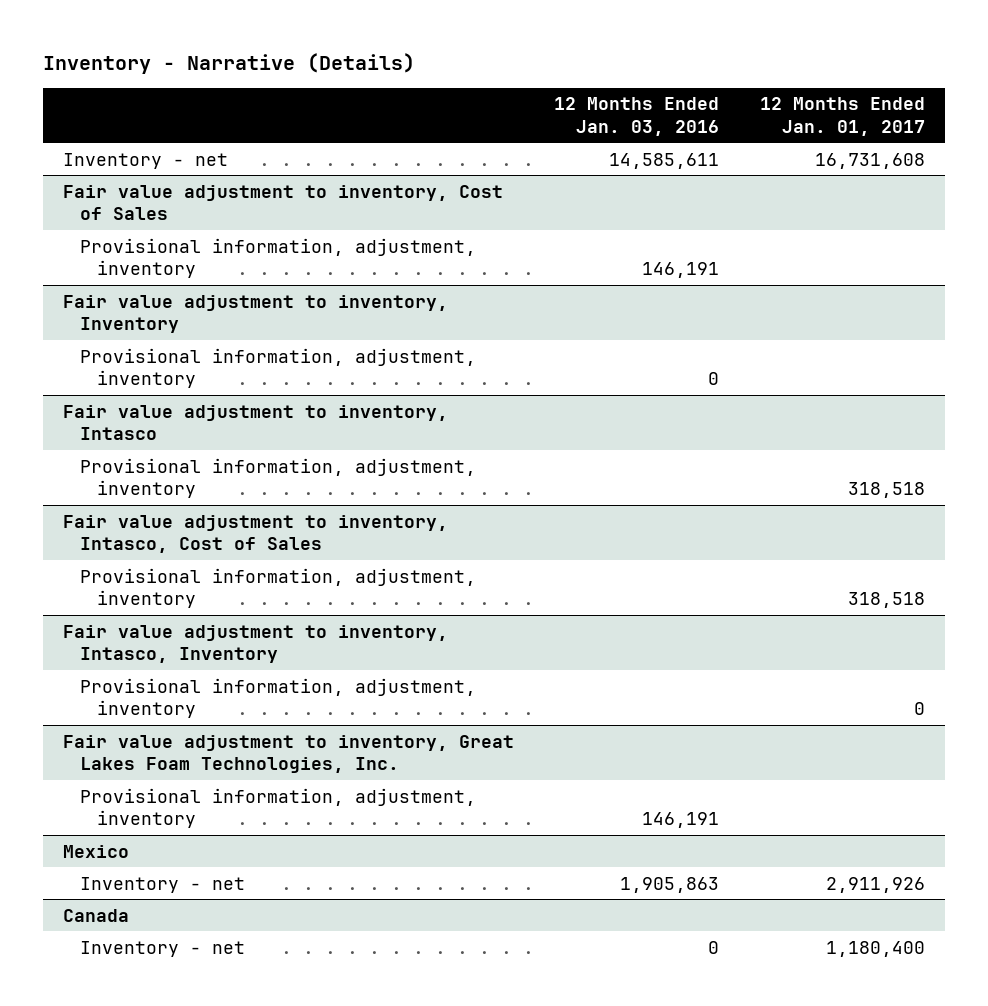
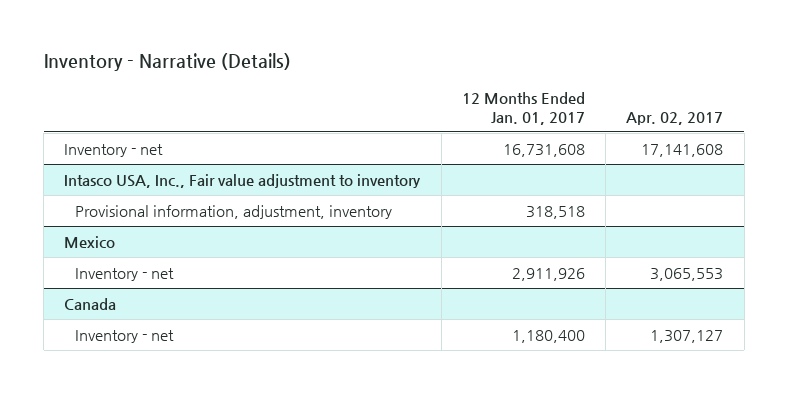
- | 12 Months Ended Jan. 03, 2016 | 12 Months Ended Jan. 01, 2017
+ | 12 Months Ended Jan. 01, 2017 | Apr. 02, 2017
- Fair value adjustment to inventory, Cost of Sales
- Provisional information, adjustment, inventory | 146,191 |
- Fair value adjustment to inventory, Inventory
- Provisional information, adjustment, inventory | 0 |
- Fair value adjustment to inventory, Intasco
- Provisional information, adjustment, inventory | | 318,518
- Fair value adjustment to inventory, Intasco, Cost of Sales
+ Intasco USA, Inc., Fair value adjustment to inventory
- Fair value adjustment to inventory, Intasco, Inventory
- Provisional information, adjustment, inventory | | 0
- Fair value adjustment to inventory, Great Lakes Foam Technologies, Inc.
- Provisional information, adjustment, inventory | 146,191 |

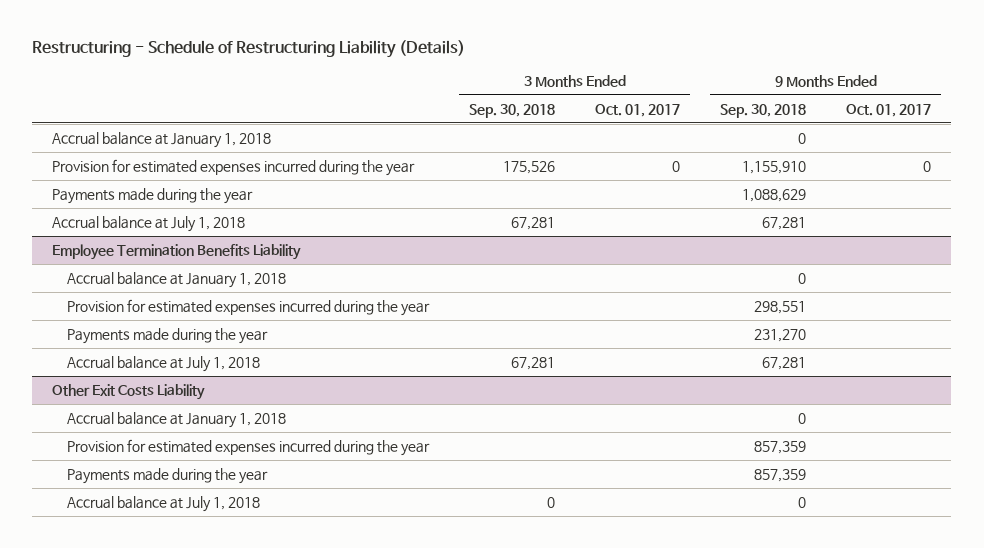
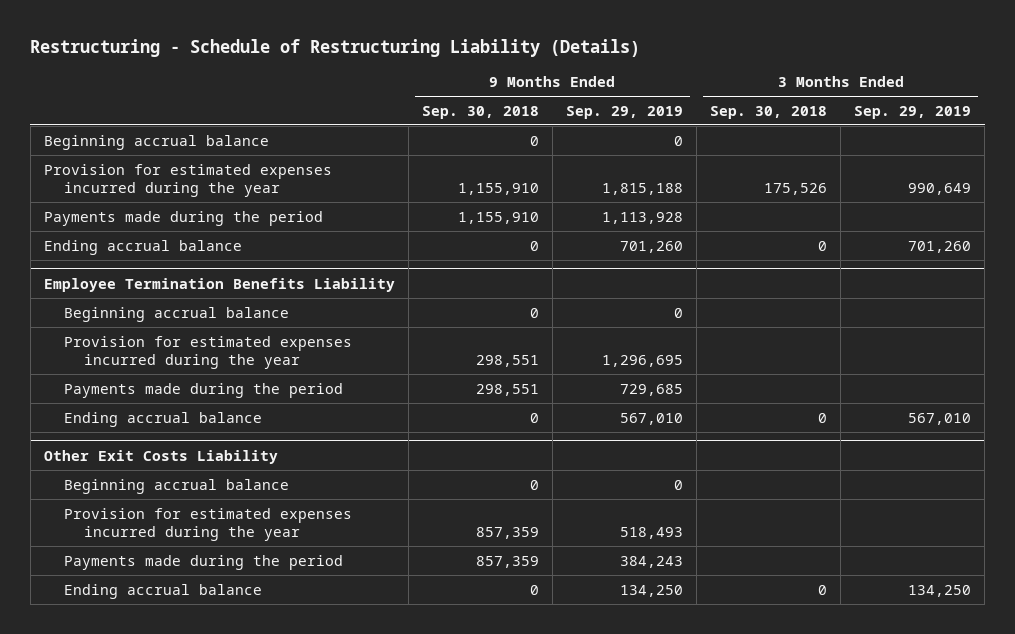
- | 3 Months Ended Sep. 30, 2018 | 3 Months Ended Oct. 01, 2017 | 9 Months Ended Sep. 30, 2018 | 9 Months Ended Oct. 01, 2017
+ | 9 Months Ended Sep. 30, 2018 | 9 Months Ended Sep. 29, 2019 | 3 Months Ended Sep. 30, 2018 | 3 Months Ended Sep. 29, 2019
- Accrual balance at January 1, 2018 | | | 0 |
+ Beginning accrual balance | 0 | 0 | |
- Payments made during the year | | | 1,088,629 |
- Accrual balance at July 1, 2018 | 67,281 | | 67,281 |
+ Payments made during the period | 1,155,910 | 1,113,928 | |
+ Ending accrual balance | 0 | 701,260 | 0 | 701,260
@ Employee Termination Benefits Liability
- Accrual balance at January 1, 2018 | | | 0 |
+ Beginning accrual balance | 0 | 0 | |
- Payments made during the year | | | 231,270 |
- Accrual balance at July 1, 2018 | 67,281 | | 67,281 |
+ Payments made during the period | 298,551 | 729,685 | |
+ Ending accrual balance | 0 | 567,010 | 0 | 567,010
@ Other Exit Costs Liability
- Accrual balance at January 1, 2018 | | | 0 |
+ Beginning accrual balance | 0 | 0 | |
- Payments made during the year | | | 857,359 |
- Accrual balance at July 1, 2018 | 0 | | 0 |
+ Payments made during the period | 857,359 | 384,243 | |
+ Ending accrual balance | 0 | 134,250 | 0 | 134,250

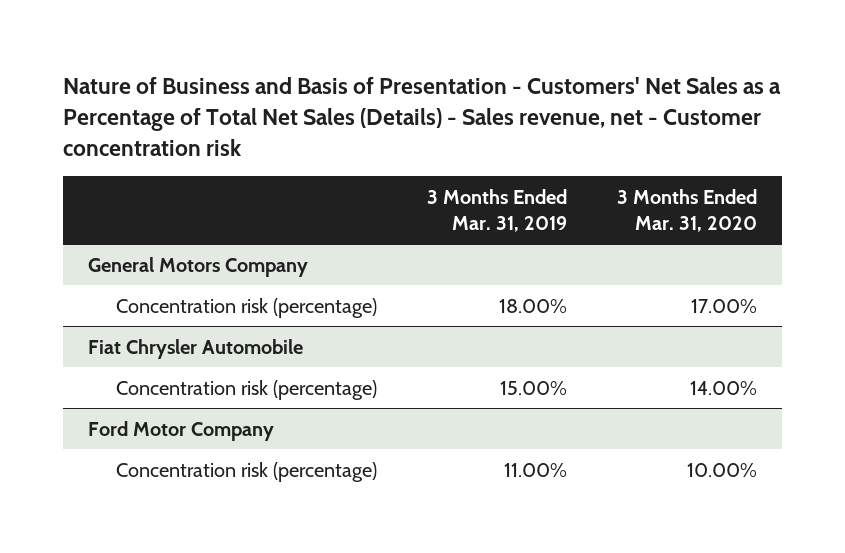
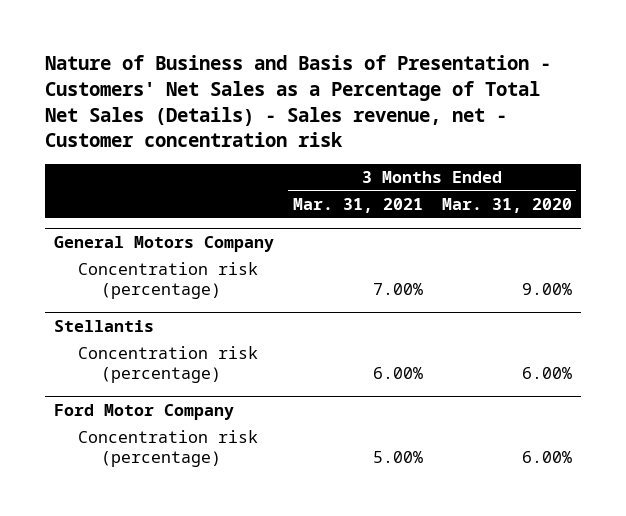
- | 3 Months Ended Mar. 31, 2019 | 3 Months Ended Mar. 31, 2020
+ | 3 Months Ended Mar. 31, 2021 | 3 Months Ended Mar. 31, 2020
@ General Motors Company
- Concentration risk (percentage) | 18.00% | 17.00%
- Fiat Chrysler Automobile
- Concentration risk (percentage) | 15.00% | 14.00%
@ General Motors Company
+ Concentration risk (percentage) | 7.00% | 9.00%
+ Stellantis
+ Concentration risk (percentage) | 6.00% | 6.00%
@ Ford Motor Company
- Concentration risk (percentage) | 11.00% | 10.00%
+ Concentration risk (percentage) | 5.00% | 6.00%

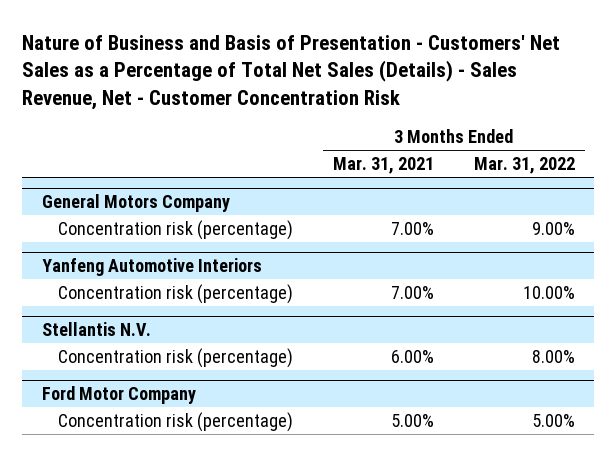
- Nature of Business and Basis of Presentation - Customers' Net Sales as a Percentage of Total Net Sales (Details) - Sales revenue, net - Customer concentration risk
+ Nature of Business and Basis of Presentation - Customers' Net Sales as a Percentage of Total Net Sales (Details) - Sales Revenue, Net - Customer Concentration Risk
- | 3 Months Ended Mar. 31, 2021 | 3 Months Ended Mar. 31, 2020
+ | 3 Months Ended Mar. 31, 2021 | 3 Months Ended Mar. 31, 2022
- Stellantis
+ Yanfeng Automotive Interiors
+ Concentration risk (percentage) | 7.00% | 10.00%
+ Stellantis N.V.

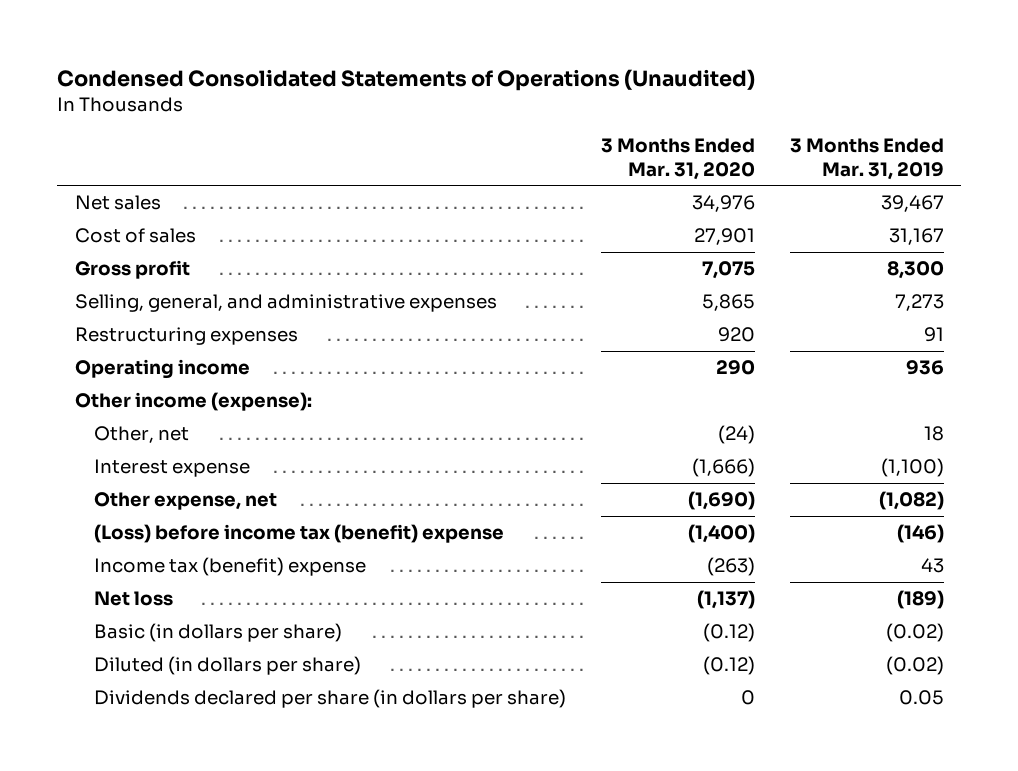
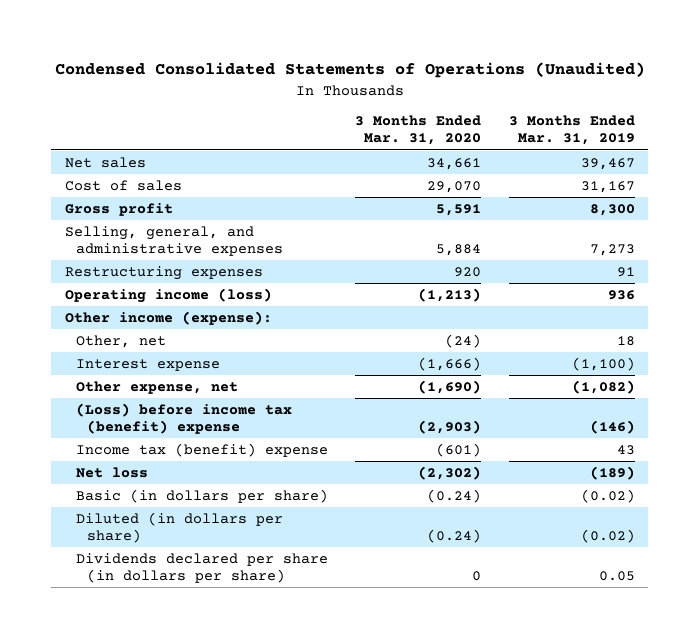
- Net sales | 34,976 | 39,467
- Cost of sales | 27,901 | 31,167
- Gross profit | 7,075 | 8,300
- Selling, general, and administrative expenses | 5,865 | 7,273
+ Net sales | 34,661 | 39,467
+ Cost of sales | 29,070 | 31,167
+ Gross profit | 5,591 | 8,300
+ Selling, general, and administrative expenses | 5,884 | 7,273
- Operating income | 290 | 936
+ Operating income (loss) | (1,213) | 936
- (Loss) before income tax (benefit) expense | (1,400) | (146)
- Income tax (benefit) expense | (263) | 43
- Net loss | (1,137) | (189)
- Basic (in dollars per share) | (0.12) | (0.02)
- Diluted (in dollars per share) | (0.12) | (0.02)
+ (Loss) before income tax (benefit) expense | (2,903) | (146)
+ Income tax (benefit) expense | (601) | 43
+ Net loss | (2,302) | (189)
+ Basic (in dollars per share) | (0.24) | (0.02)
+ Diluted (in dollars per share) | (0.24) | (0.02)

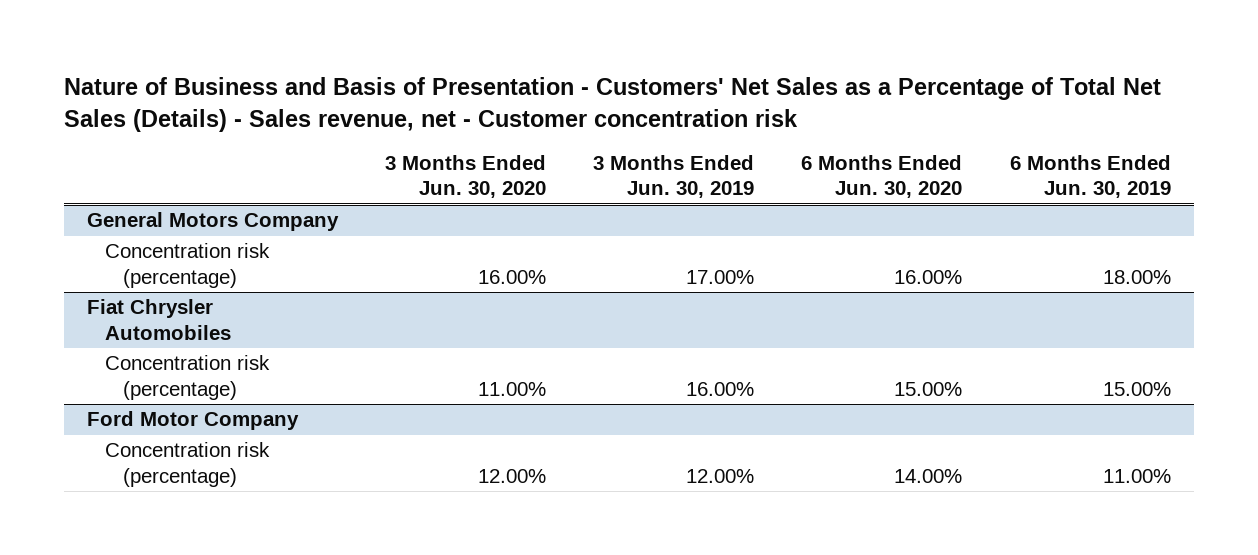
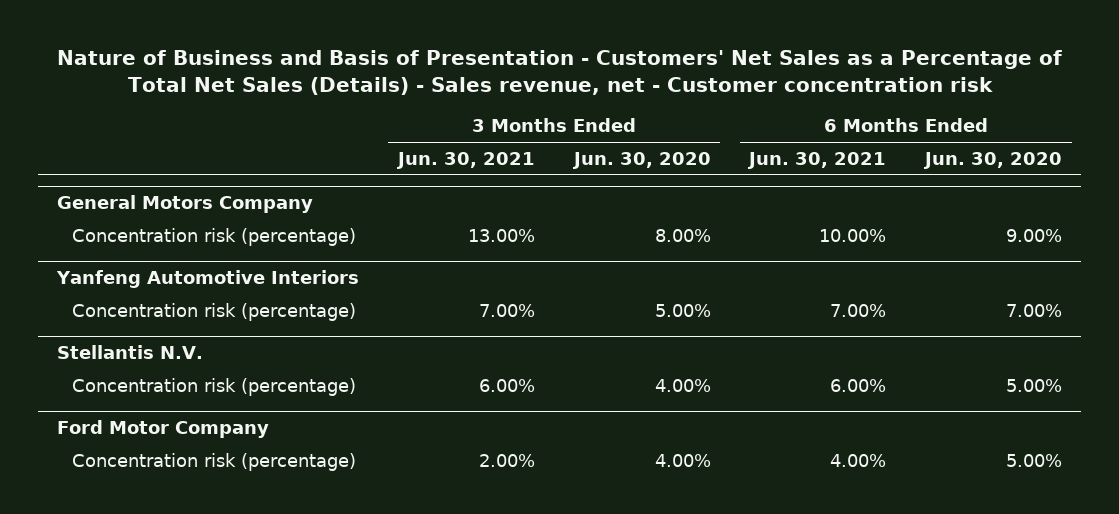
- | 3 Months Ended Jun. 30, 2020 | 3 Months Ended Jun. 30, 2019 | 6 Months Ended Jun. 30, 2020 | 6 Months Ended Jun. 30, 2019
+ | 3 Months Ended Jun. 30, 2021 | 3 Months Ended Jun. 30, 2020 | 6 Months Ended Jun. 30, 2021 | 6 Months Ended Jun. 30, 2020
@ General Motors Company
- Concentration risk (percentage) | 16.00% | 17.00% | 16.00% | 18.00%
- Fiat Chrysler Automobiles
- Concentration risk (percentage) | 11.00% | 16.00% | 15.00% | 15.00%
@ General Motors Company
+ Concentration risk (percentage) | 13.00% | 8.00% | 10.00% | 9.00%
+ Yanfeng Automotive Interiors
+ Concentration risk (percentage) | 7.00% | 5.00% | 7.00% | 7.00%
+ Stellantis N.V.
+ Concentration risk (percentage) | 6.00% | 4.00% | 6.00% | 5.00%
@ Ford Motor Company
- Concentration risk (percentage) | 12.00% | 12.00% | 14.00% | 11.00%
+ Concentration risk (percentage) | 2.00% | 4.00% | 4.00% | 5.00%

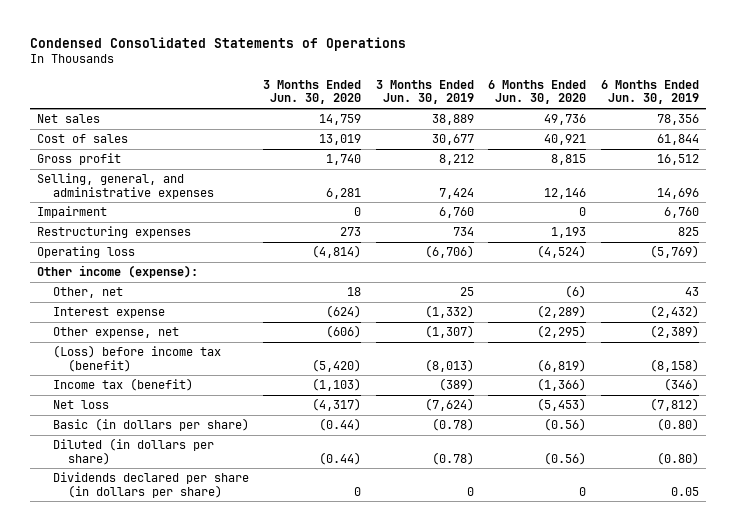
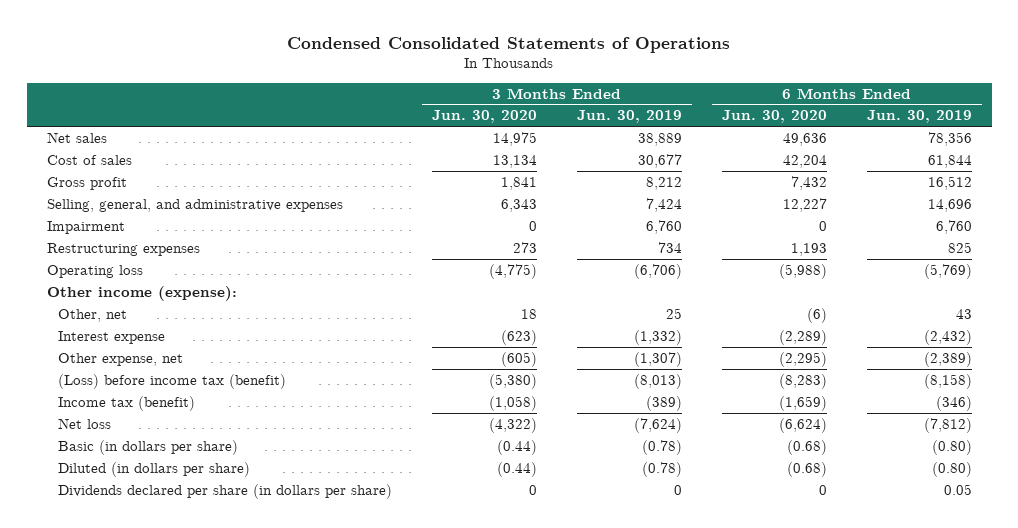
- Net sales | 14,759 | 38,889 | 49,736 | 78,356
- Cost of sales | 13,019 | 30,677 | 40,921 | 61,844
- Gross profit | 1,740 | 8,212 | 8,815 | 16,512
- Selling, general, and administrative expenses | 6,281 | 7,424 | 12,146 | 14,696
+ Net sales | 14,975 | 38,889 | 49,636 | 78,356
+ Cost of sales | 13,134 | 30,677 | 42,204 | 61,844
+ Gross profit | 1,841 | 8,212 | 7,432 | 16,512
+ Selling, general, and administrative expenses | 6,343 | 7,424 | 12,227 | 14,696
- Operating loss | (4,814) | (6,706) | (4,524) | (5,769)
+ Operating loss | (4,775) | (6,706) | (5,988) | (5,769)
- Interest expense | (624) | (1,332) | (2,289) | (2,432)
- Other expense, net | (606) | (1,307) | (2,295) | (2,389)
- (Loss) before income tax (benefit) | (5,420) | (8,013) | (6,819) | (8,158)
- Income tax (benefit) | (1,103) | (389) | (1,366) | (346)
- Net loss | (4,317) | (7,624) | (5,453) | (7,812)
- Basic (in dollars per share) | (0.44) | (0.78) | (0.56) | (0.80)
- Diluted (in dollars per share) | (0.44) | (0.78) | (0.56) | (0.80)
+ Interest expense | (623) | (1,332) | (2,289) | (2,432)
+ Other expense, net | (605) | (1,307) | (2,295) | (2,389)
+ (Loss) before income tax (benefit) | (5,380) | (8,013) | (8,283) | (8,158)
+ Income tax (benefit) | (1,058) | (389) | (1,659) | (346)
+ Net loss | (4,322) | (7,624) | (6,624) | (7,812)
+ Basic (in dollars per share) | (0.44) | (0.78) | (0.68) | (0.80)
+ Diluted (in dollars per share) | (0.44) | (0.78) | (0.68) | (0.80)

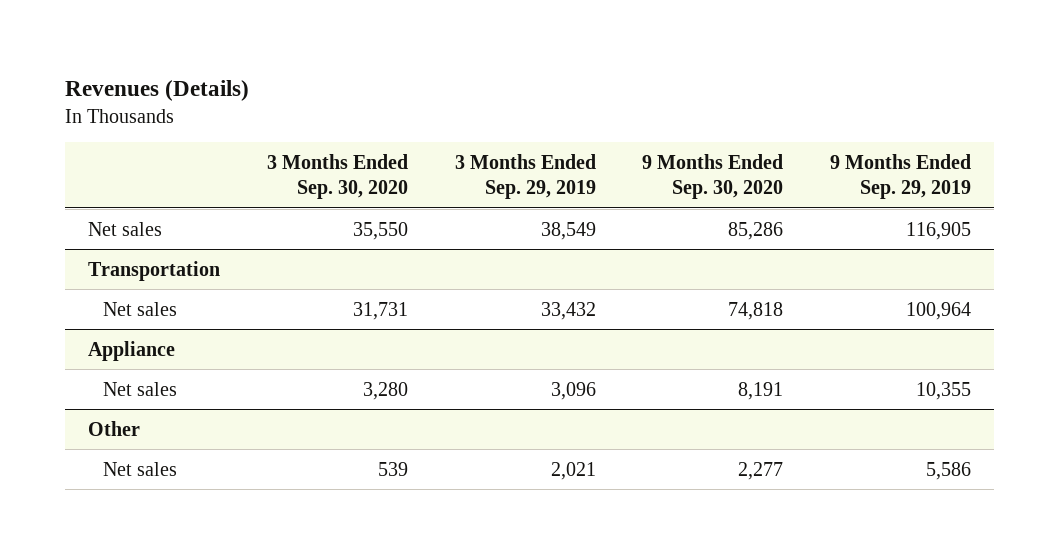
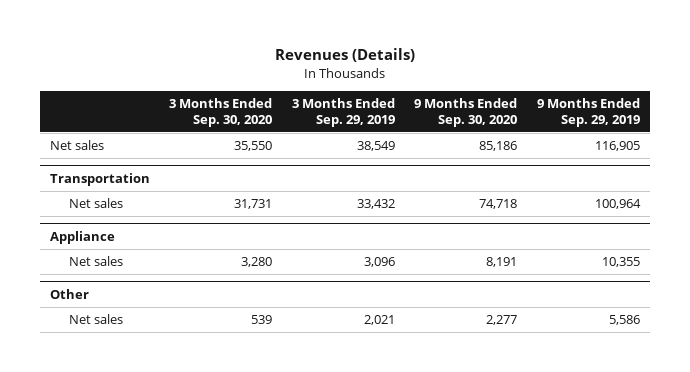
- Net sales | 35,550 | 38,549 | 85,286 | 116,905
+ Net sales | 35,550 | 38,549 | 85,186 | 116,905
@ Transportation
- Net sales | 31,731 | 33,432 | 74,818 | 100,964
+ Net sales | 31,731 | 33,432 | 74,718 | 100,964

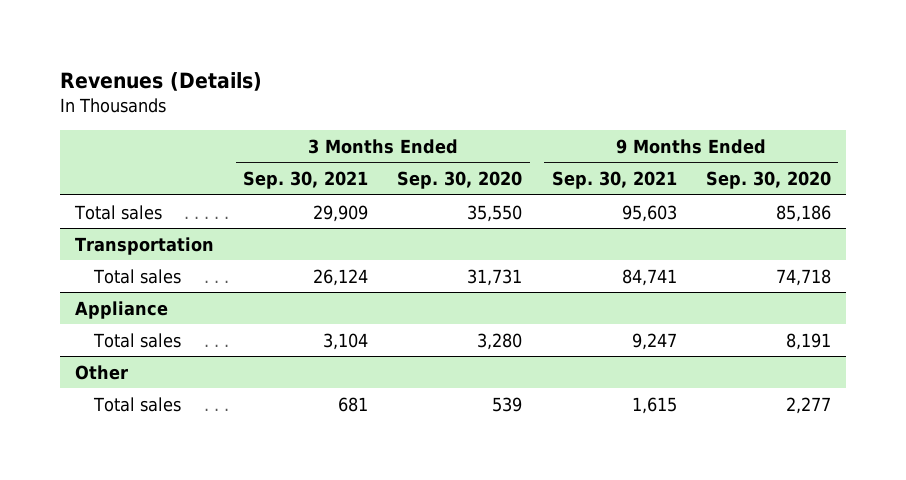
- | 3 Months Ended Sep. 30, 2020 | 3 Months Ended Sep. 29, 2019 | 9 Months Ended Sep. 30, 2020 | 9 Months Ended Sep. 29, 2019
+ | 3 Months Ended Sep. 30, 2021 | 3 Months Ended Sep. 30, 2020 | 9 Months Ended Sep. 30, 2021 | 9 Months Ended Sep. 30, 2020
- Net sales | 35,550 | 38,549 | 85,186 | 116,905
+ Total sales | 29,909 | 35,550 | 95,603 | 85,186
@ Transportation
- Net sales | 31,731 | 33,432 | 74,718 | 100,964
+ Total sales | 26,124 | 31,731 | 84,741 | 74,718
@ Appliance
- Net sales | 3,280 | 3,096 | 8,191 | 10,355
+ Total sales | 3,104 | 3,280 | 9,247 | 8,191
@ Other
- Net sales | 539 | 2,021 | 2,277 | 5,586
+ Total sales | 681 | 539 | 1,615 | 2,277

